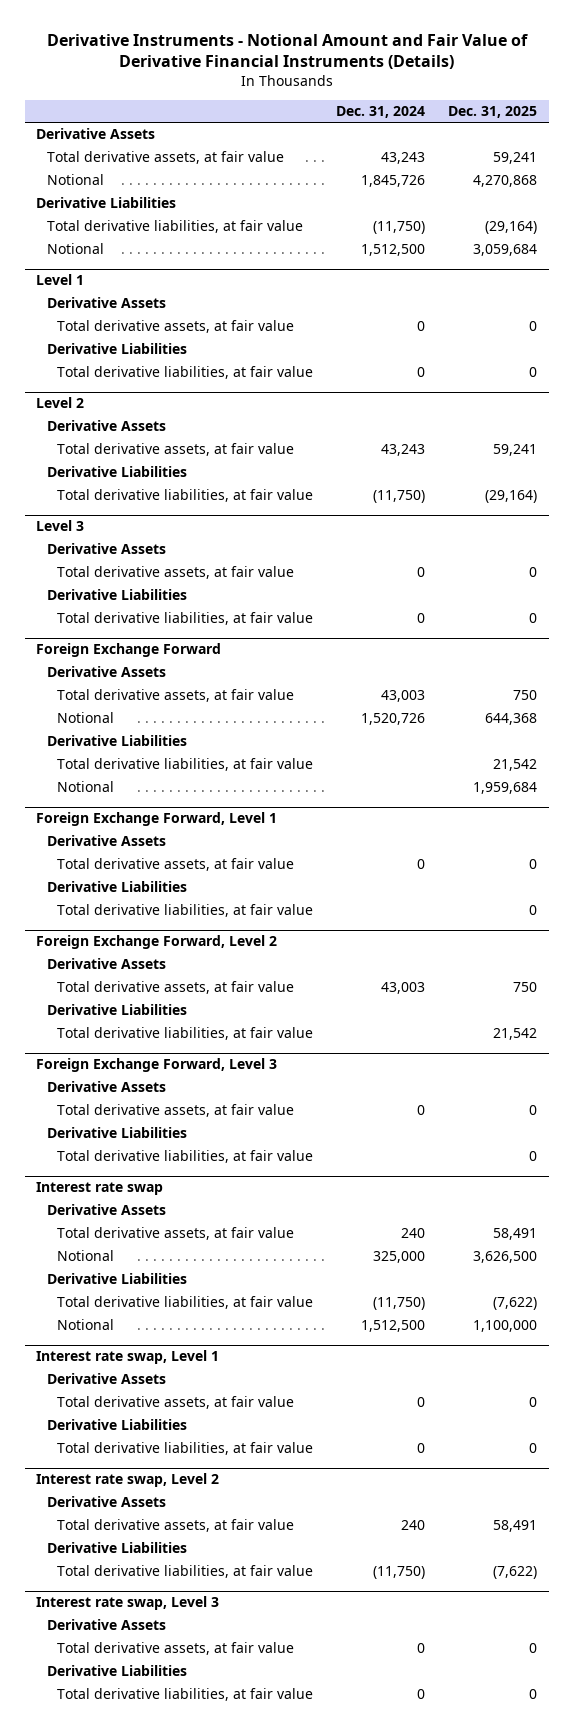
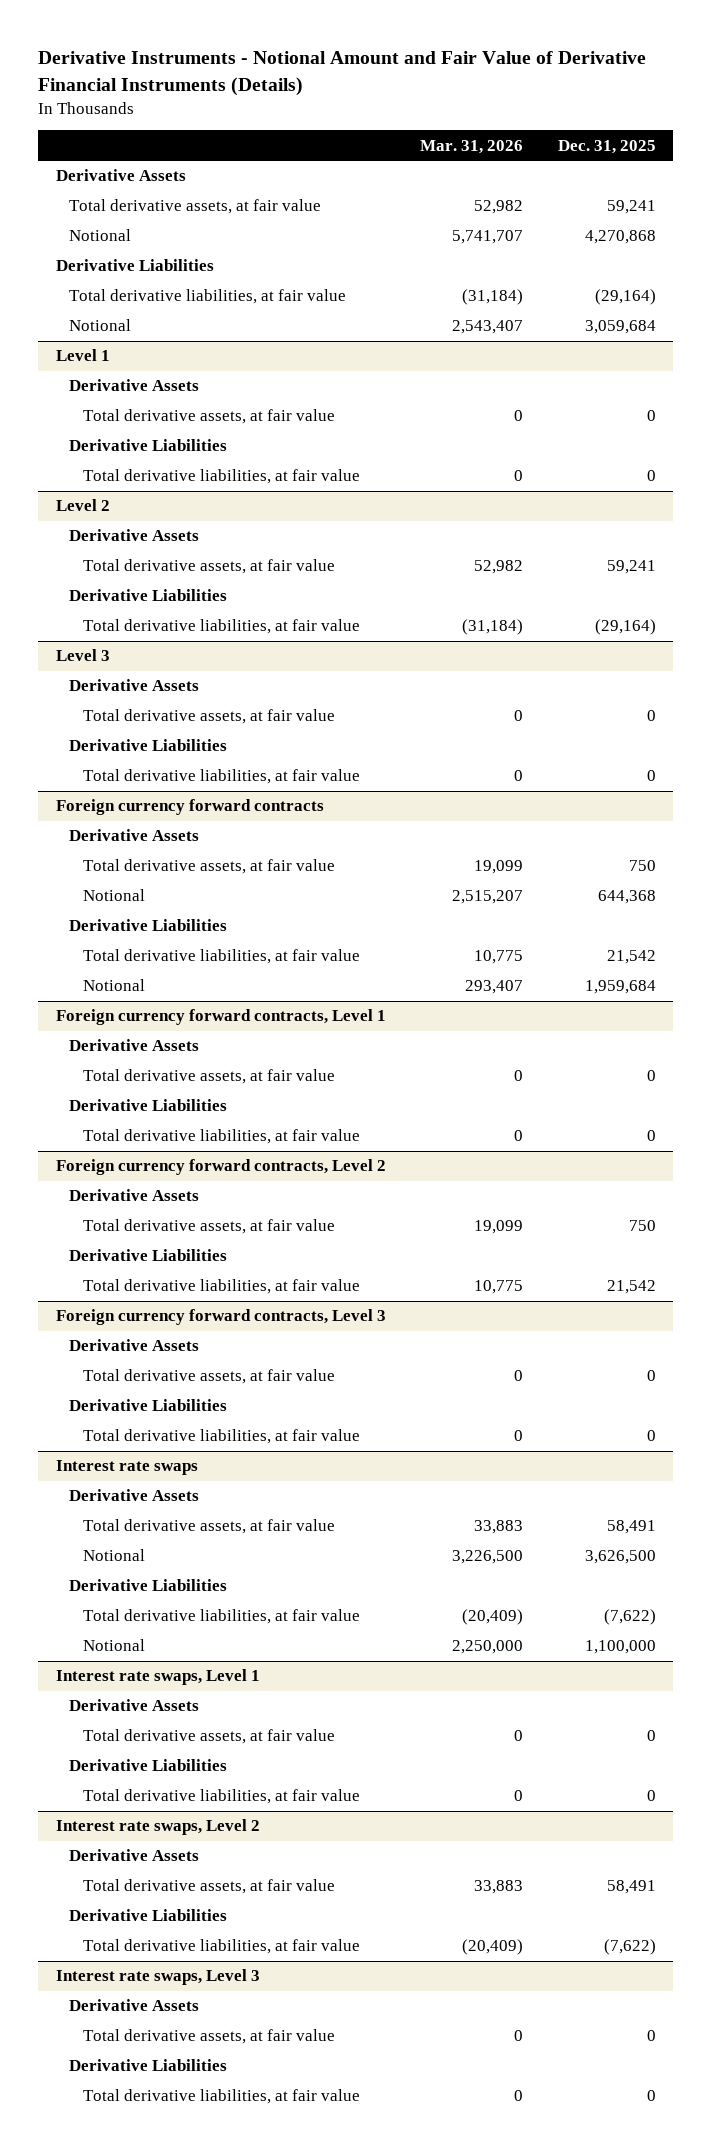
- | Dec. 31, 2024 | Dec. 31, 2025
+ | Mar. 31, 2026 | Dec. 31, 2025
- Foreign Exchange Forward
+ Foreign currency forward contracts
- Foreign Exchange Forward, Level 1
+ Foreign currency forward contracts, Level 1
- Foreign Exchange Forward, Level 2
+ Foreign currency forward contracts, Level 2
- Foreign Exchange Forward, Level 3
+ Foreign currency forward contracts, Level 3
- Interest rate swap
+ Interest rate swaps
- Interest rate swap, Level 1
+ Interest rate swaps, Level 1
- Interest rate swap, Level 2
+ Interest rate swaps, Level 2
- Interest rate swap, Level 3
+ Interest rate swaps, Level 3

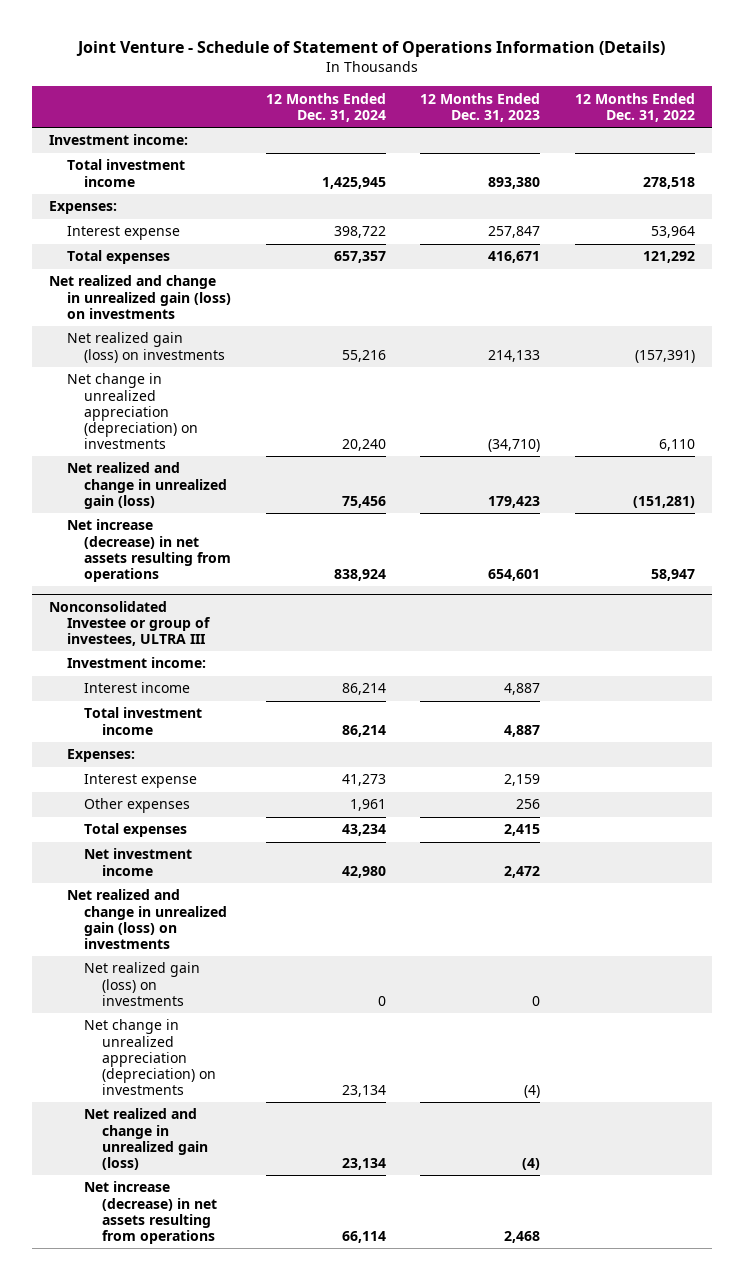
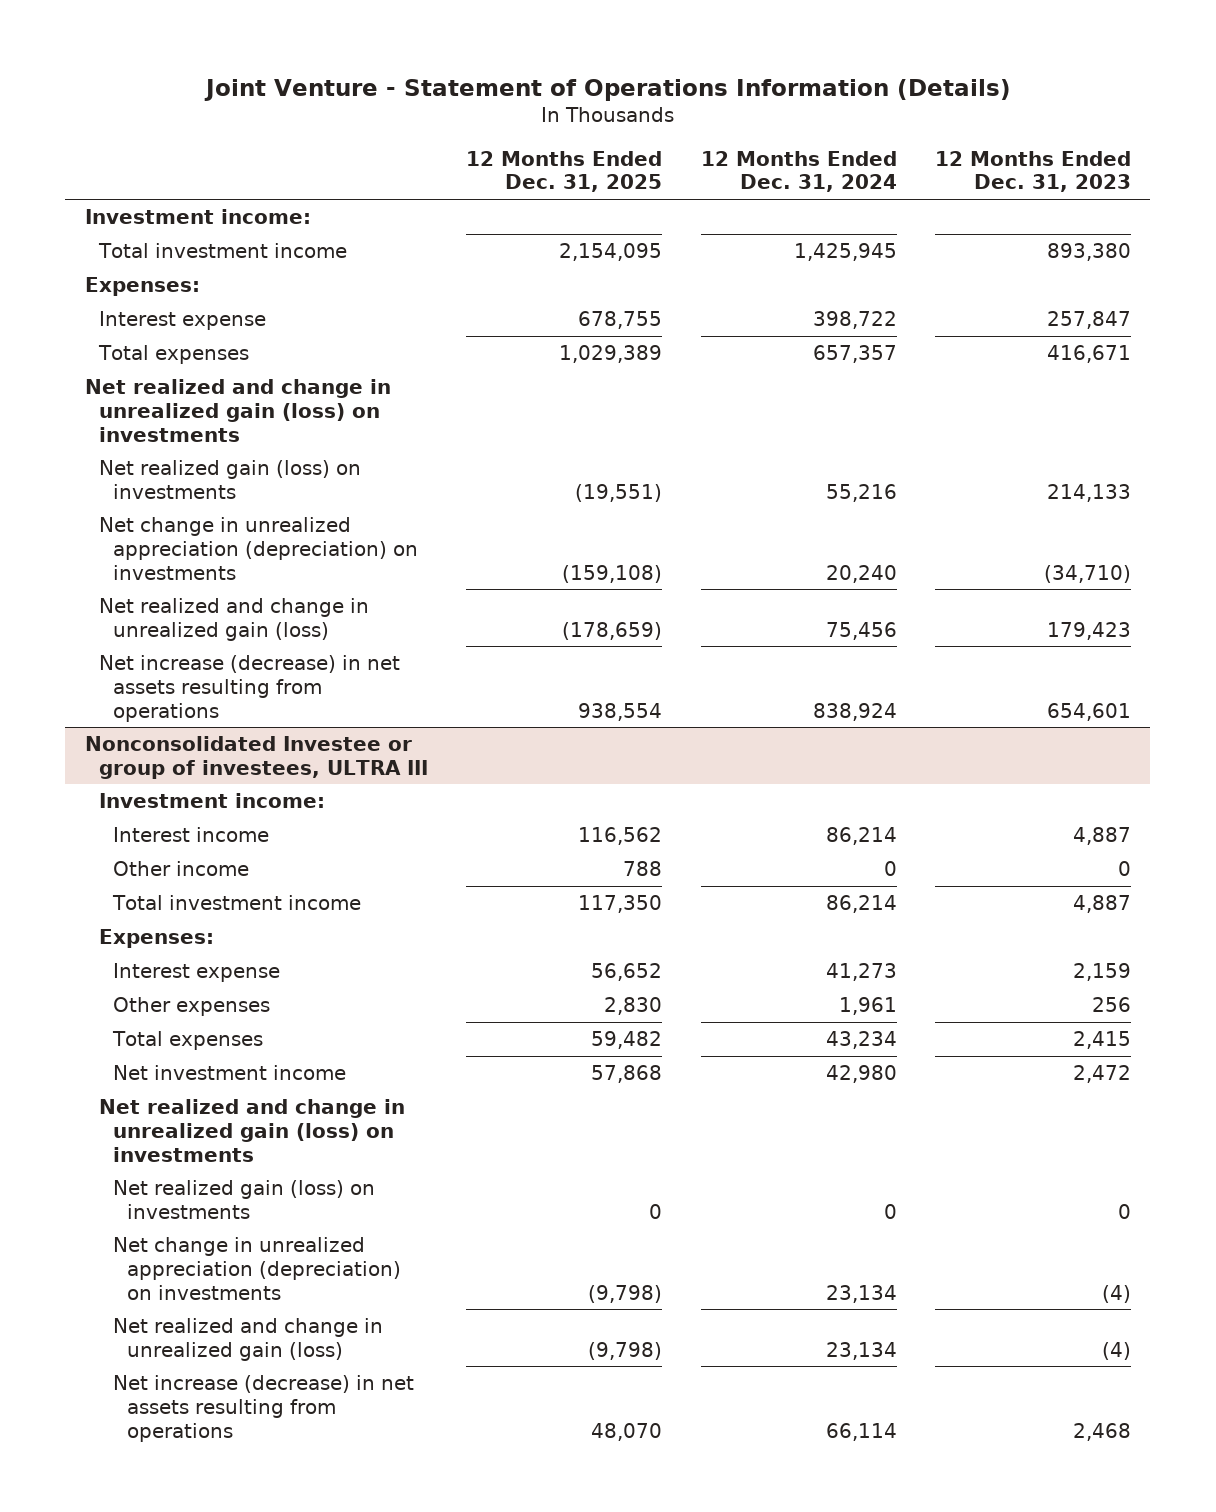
- Joint Venture - Schedule of Statement of Operations Information (Details)
+ Joint Venture - Statement of Operations Information (Details)
- | 12 Months Ended Dec. 31, 2024 | 12 Months Ended Dec. 31, 2023 | 12 Months Ended Dec. 31, 2022
+ | 12 Months Ended Dec. 31, 2025 | 12 Months Ended Dec. 31, 2024 | 12 Months Ended Dec. 31, 2023
@ Nonconsolidated Investee or group of investees, ULTRA III
+ Other income | 788 | 0 | 0

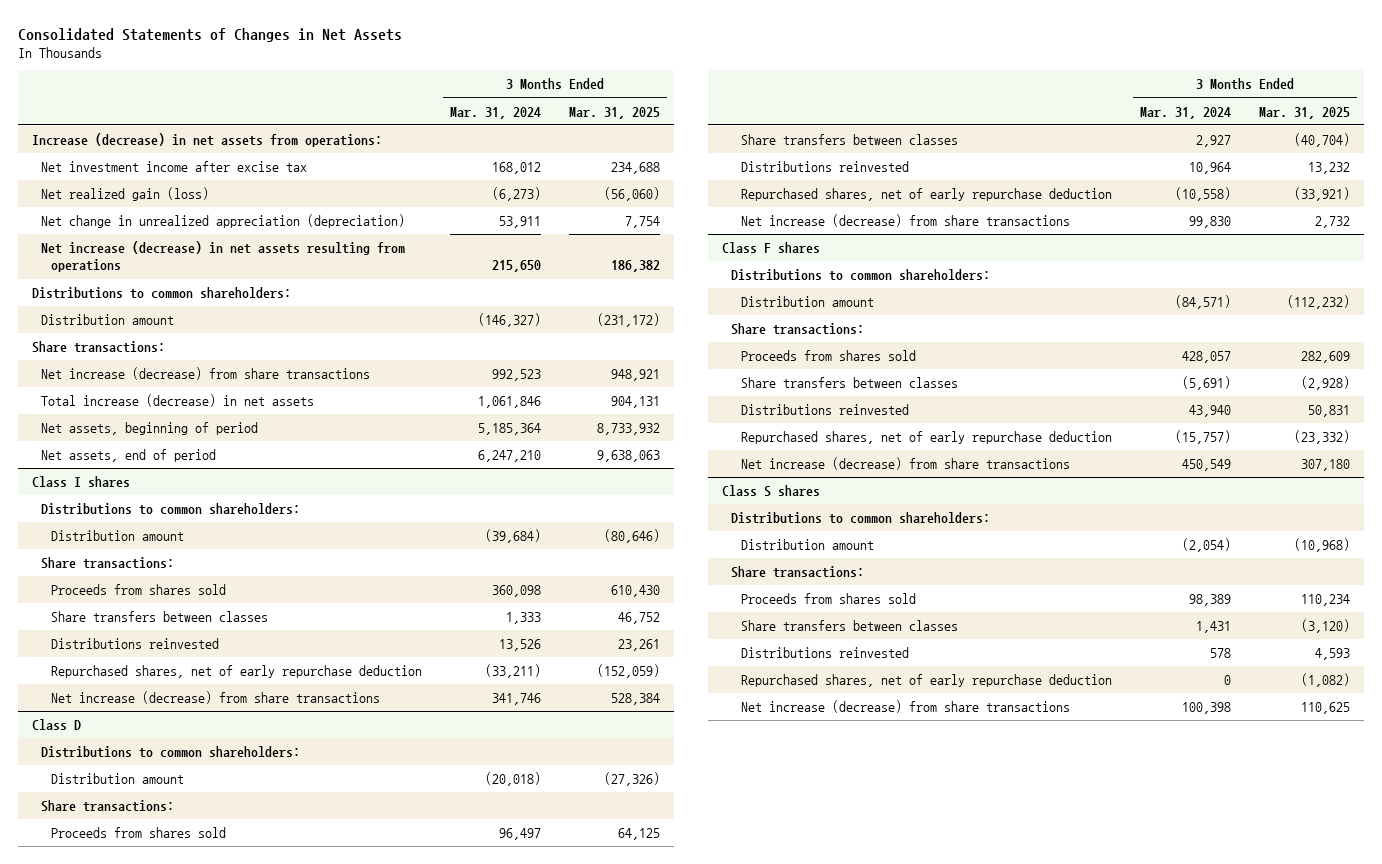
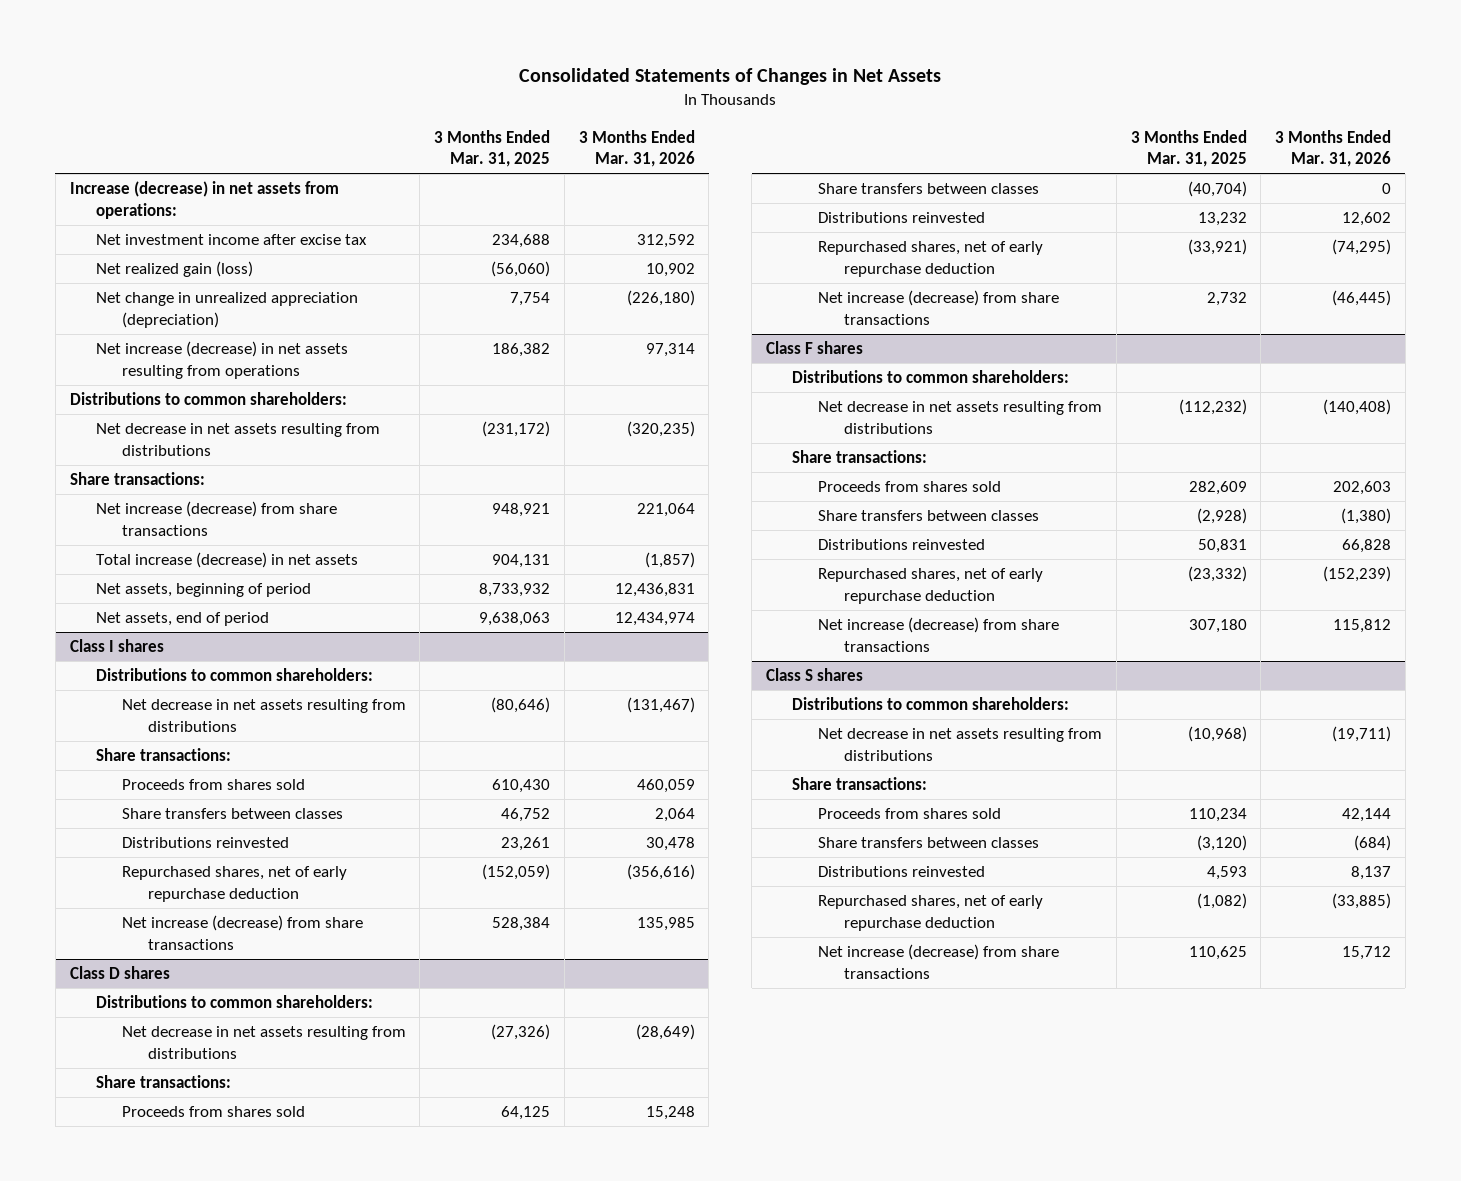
- | 3 Months Ended Mar. 31, 2024 | 3 Months Ended Mar. 31, 2025
+ | 3 Months Ended Mar. 31, 2025 | 3 Months Ended Mar. 31, 2026
- Distribution amount | (146,327) | (231,172)
+ Net decrease in net assets resulting from distributions | (231,172) | (320,235)
@ Class I shares
- Distribution amount | (39,684) | (80,646)
+ Net decrease in net assets resulting from distributions | (80,646) | (131,467)
- Class D
+ Class D shares
- Distribution amount | (20,018) | (27,326)
+ Net decrease in net assets resulting from distributions | (27,326) | (28,649)
@ Class F shares
- Distribution amount | (84,571) | (112,232)
+ Net decrease in net assets resulting from distributions | (112,232) | (140,408)
@ Class S shares
- Distribution amount | (2,054) | (10,968)
+ Net decrease in net assets resulting from distributions | (10,968) | (19,711)

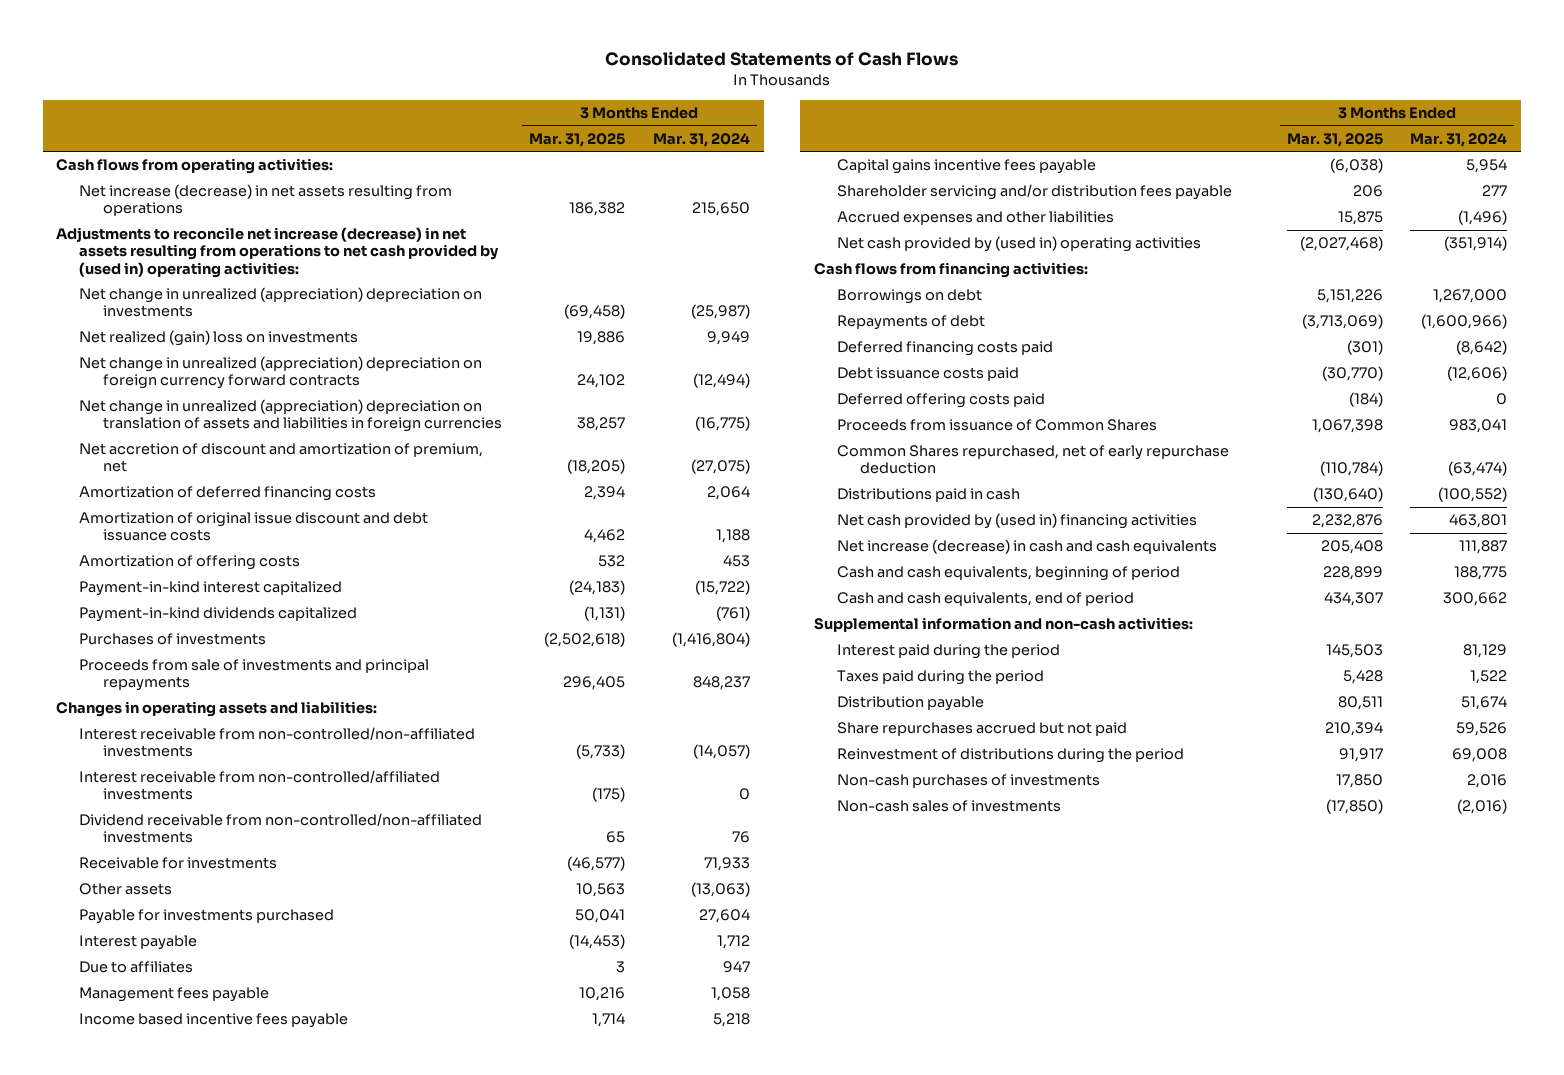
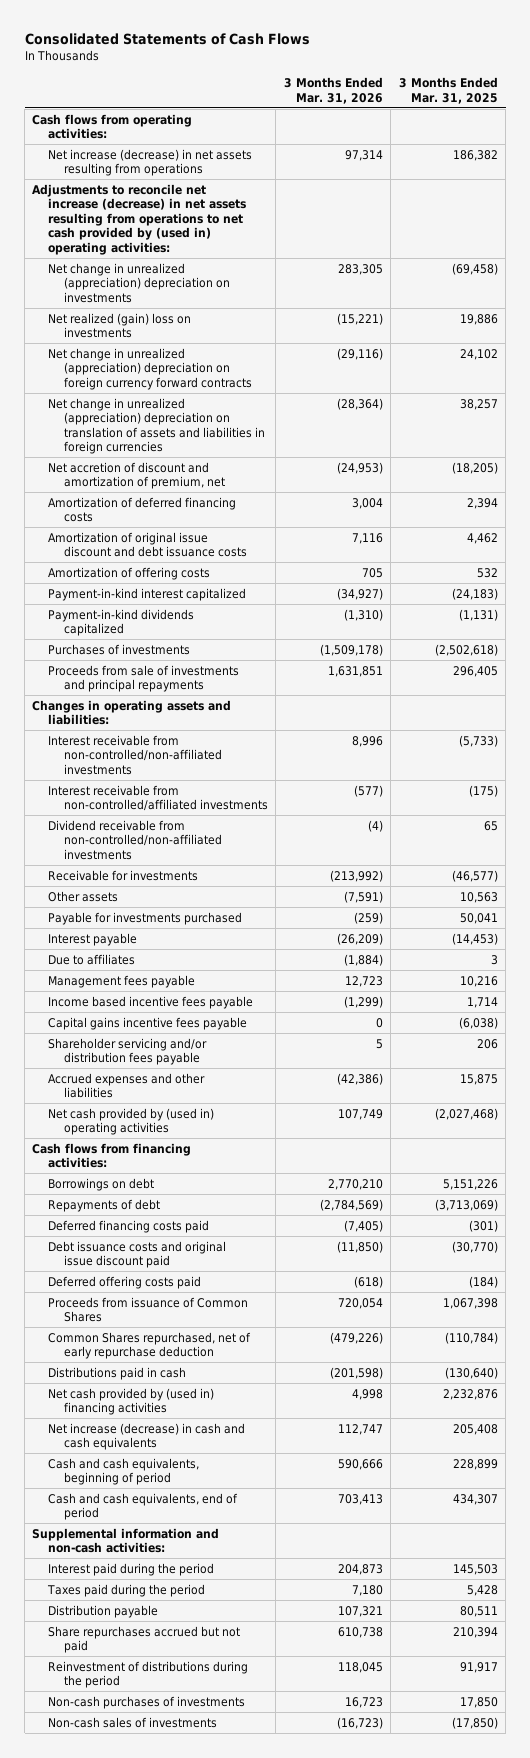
- | 3 Months Ended Mar. 31, 2025 | 3 Months Ended Mar. 31, 2024
+ | 3 Months Ended Mar. 31, 2026 | 3 Months Ended Mar. 31, 2025
- Debt issuance costs paid | (30,770) | (12,606)
+ Debt issuance costs and original issue discount paid | (11,850) | (30,770)

